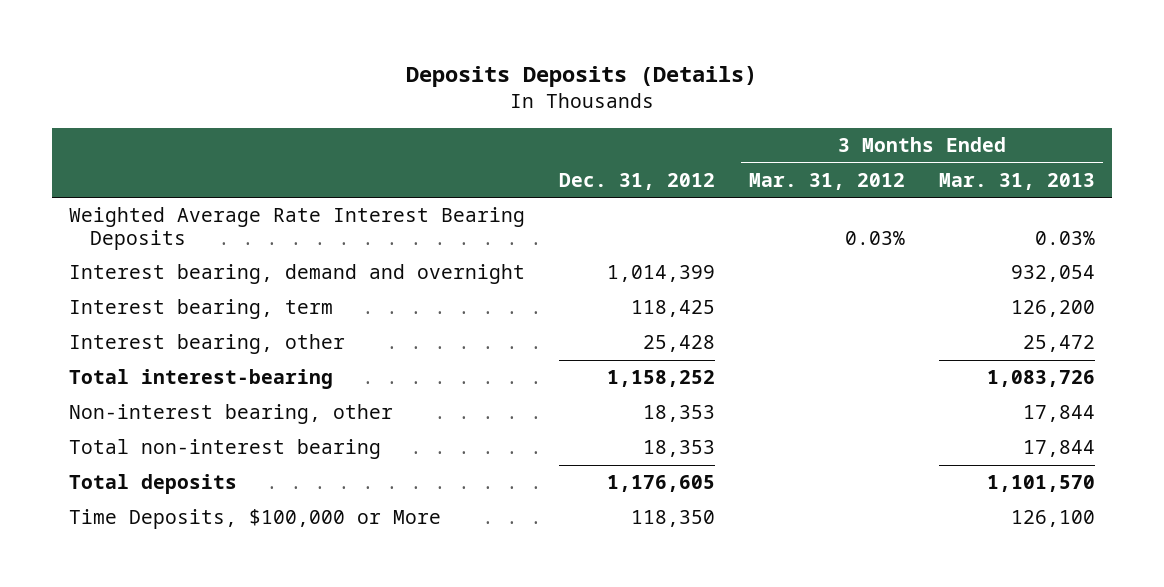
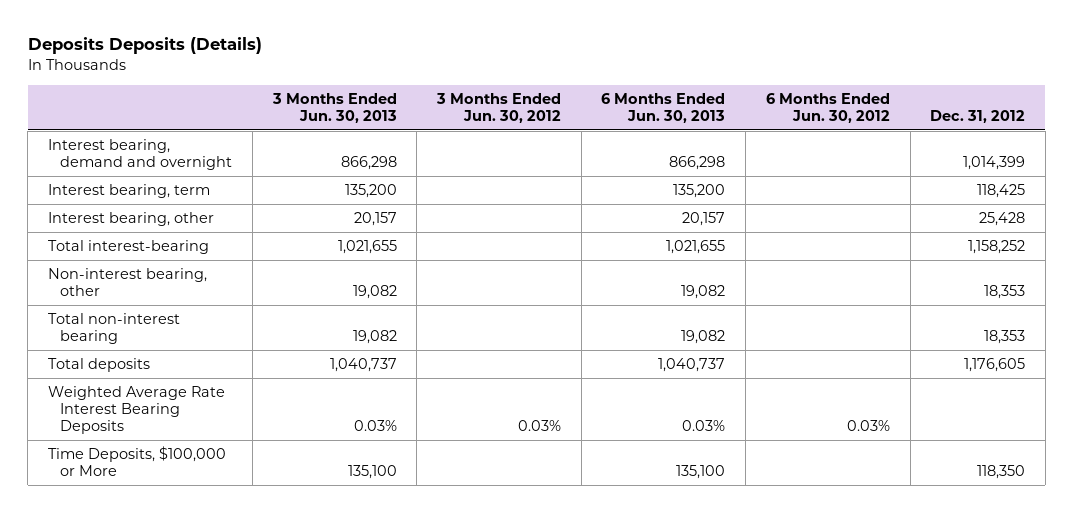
- | Dec. 31, 2012 | 3 Months Ended Mar. 31, 2012 | 3 Months Ended Mar. 31, 2013
+ | 3 Months Ended Jun. 30, 2013 | 3 Months Ended Jun. 30, 2012 | 6 Months Ended Jun. 30, 2013 | 6 Months Ended Jun. 30, 2012 | Dec. 31, 2012
moved down: Weighted Average Rate Interest Bearing Deposits | 0.03% | 0.03% | 0.03% | 0.03% |

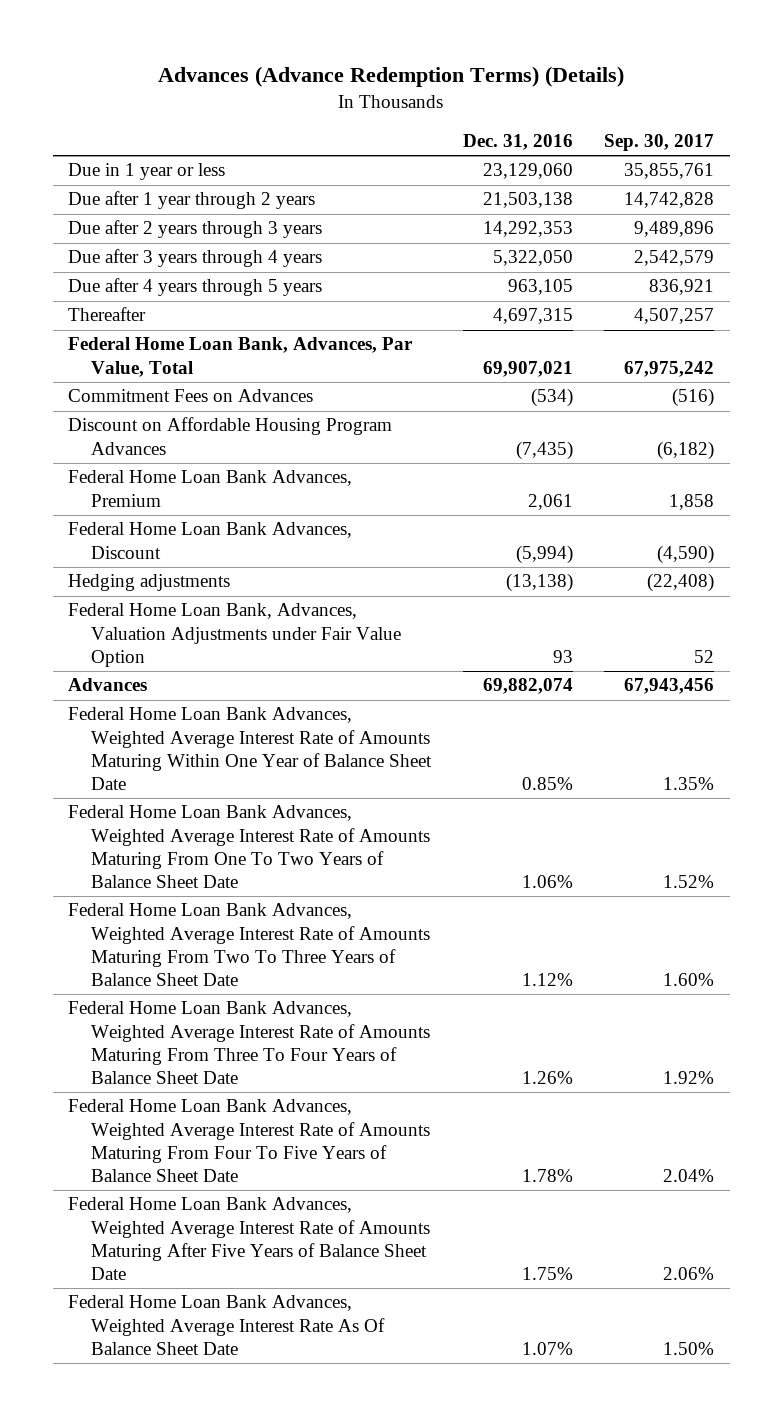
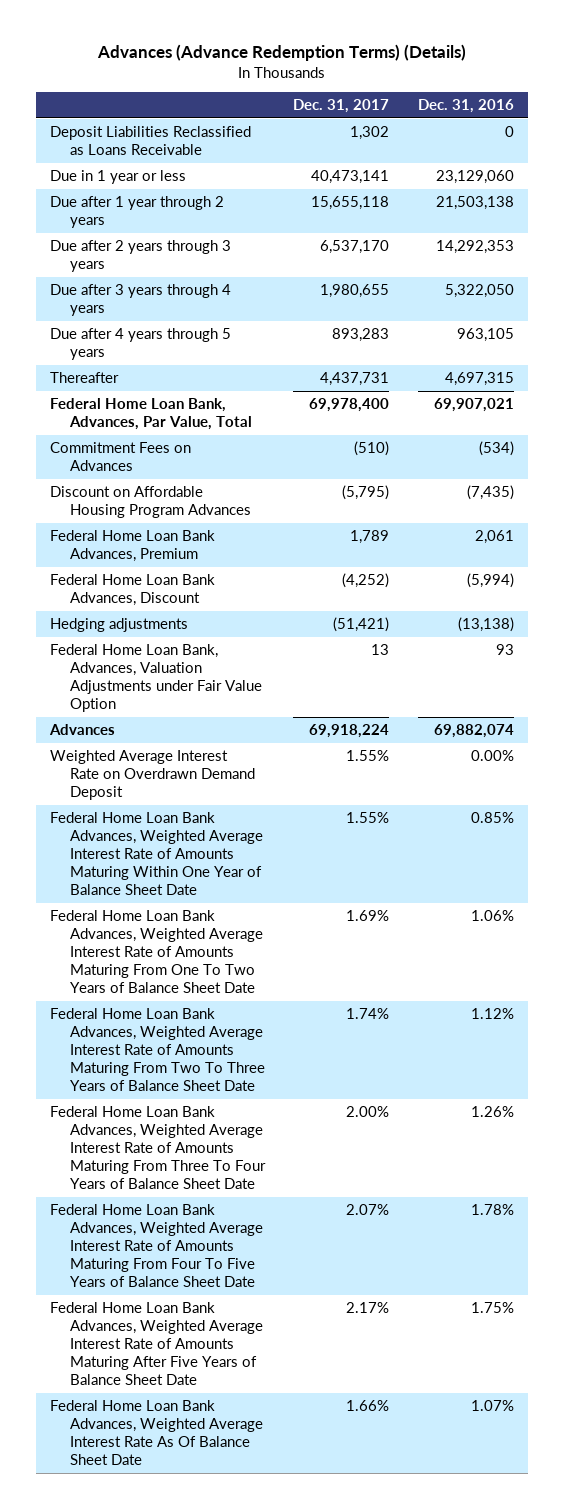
- | Dec. 31, 2016 | Sep. 30, 2017
+ | Dec. 31, 2017 | Dec. 31, 2016
+ Deposit Liabilities Reclassified as Loans Receivable | 1,302 | 0
+ Weighted Average Interest Rate on Overdrawn Demand Deposit | 1.55% | 0.00%

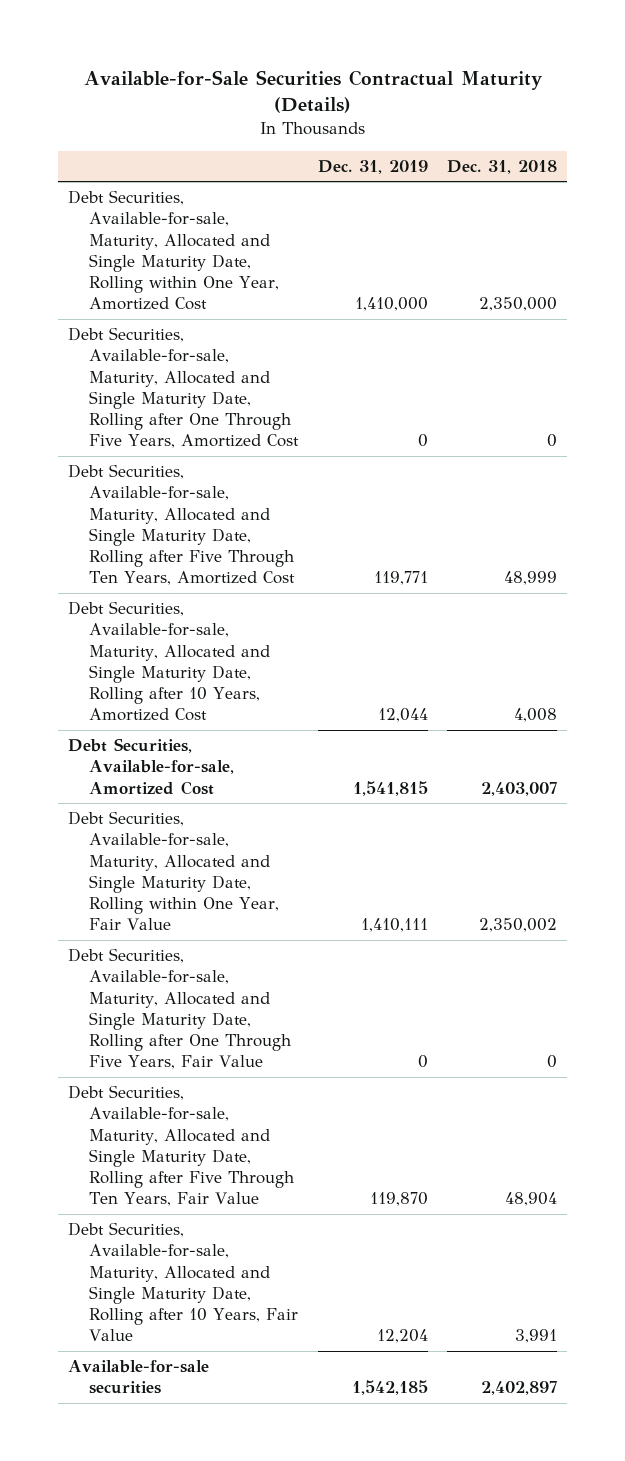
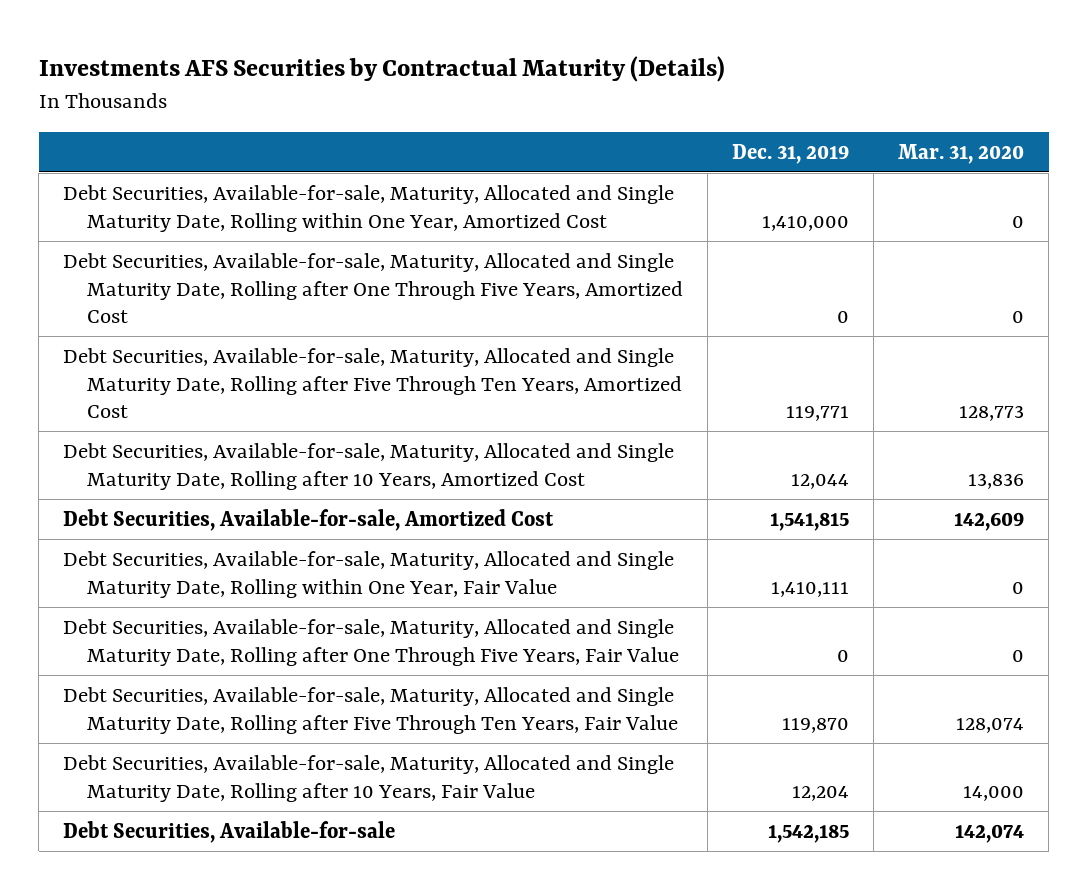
- Available-for-Sale Securities Contractual Maturity (Details)
+ Investments AFS Securities by Contractual Maturity (Details)
- | Dec. 31, 2019 | Dec. 31, 2018
+ | Dec. 31, 2019 | Mar. 31, 2020
- Available-for-sale securities | 1,542,185 | 2,402,897
+ Debt Securities, Available-for-sale | 1,542,185 | 142,074

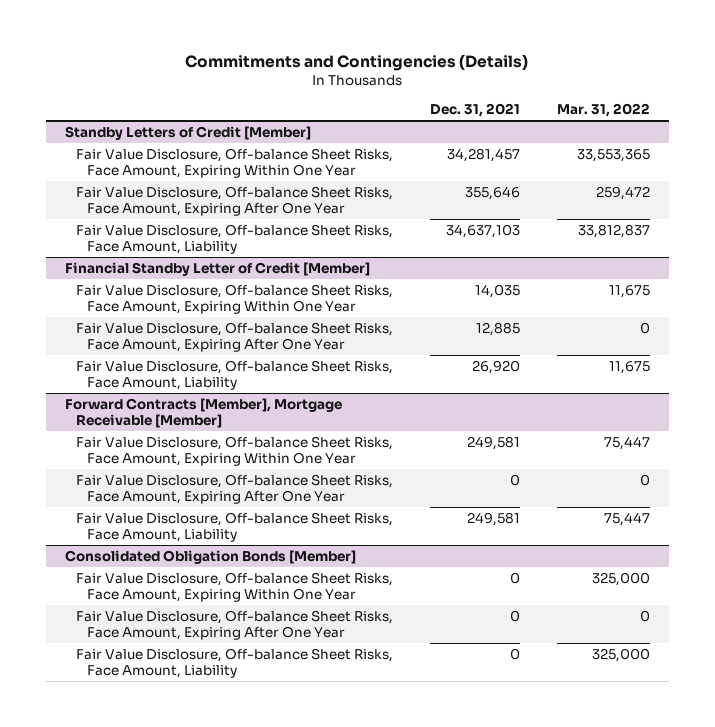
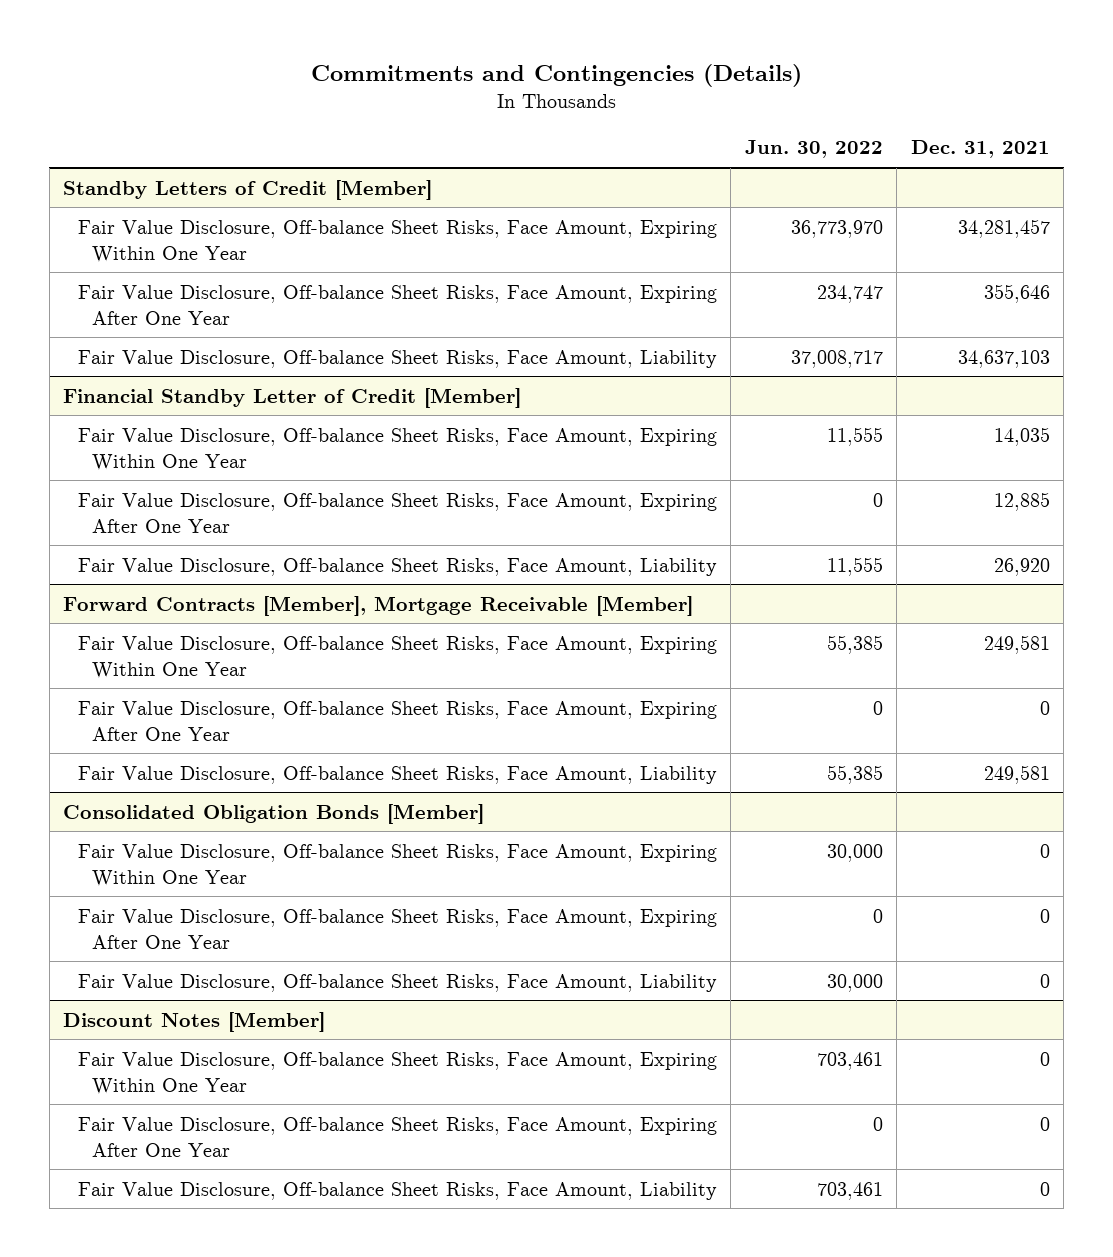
- | Dec. 31, 2021 | Mar. 31, 2022
+ | Jun. 30, 2022 | Dec. 31, 2021
+ Discount Notes [Member]
+ Fair Value Disclosure, Off-balance Sheet Risks, Face Amount, Expiring Within One Year | 703,461 | 0
+ Fair Value Disclosure, Off-balance Sheet Risks, Face Amount, Expiring After One Year | 0 | 0
+ Fair Value Disclosure, Off-balance Sheet Risks, Face Amount, Liability | 703,461 | 0

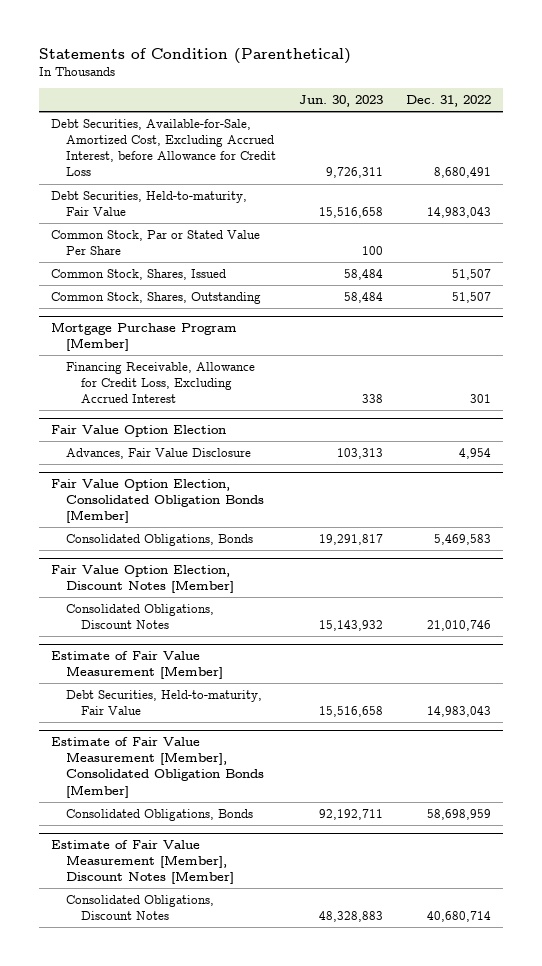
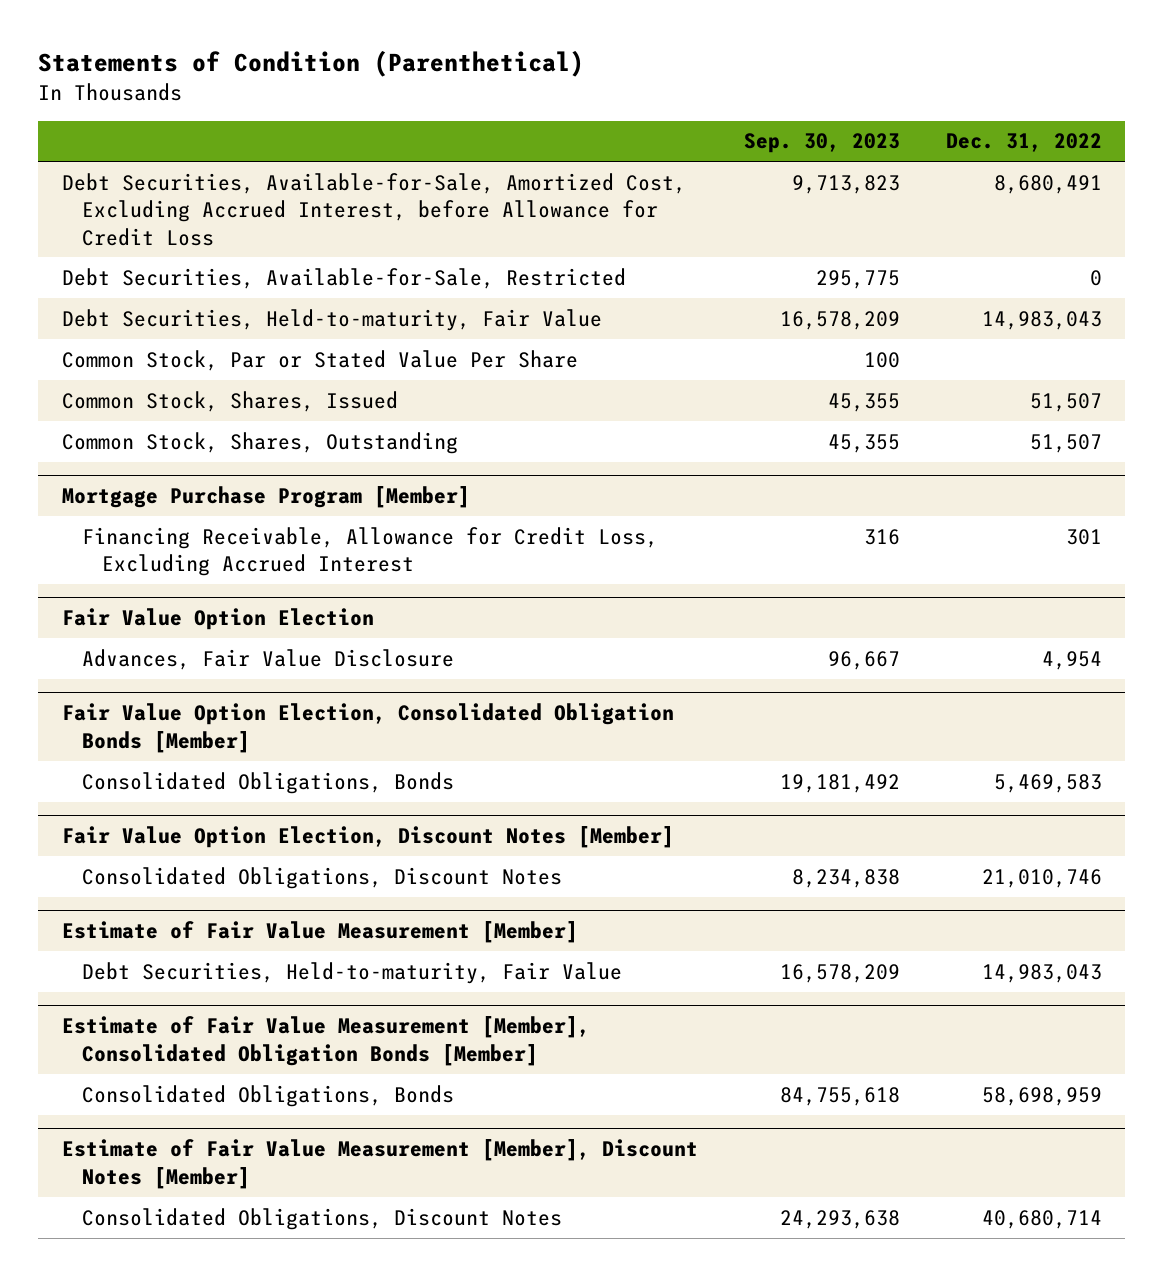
- | Jun. 30, 2023 | Dec. 31, 2022
+ | Sep. 30, 2023 | Dec. 31, 2022
+ Debt Securities, Available-for-Sale, Restricted | 295,775 | 0

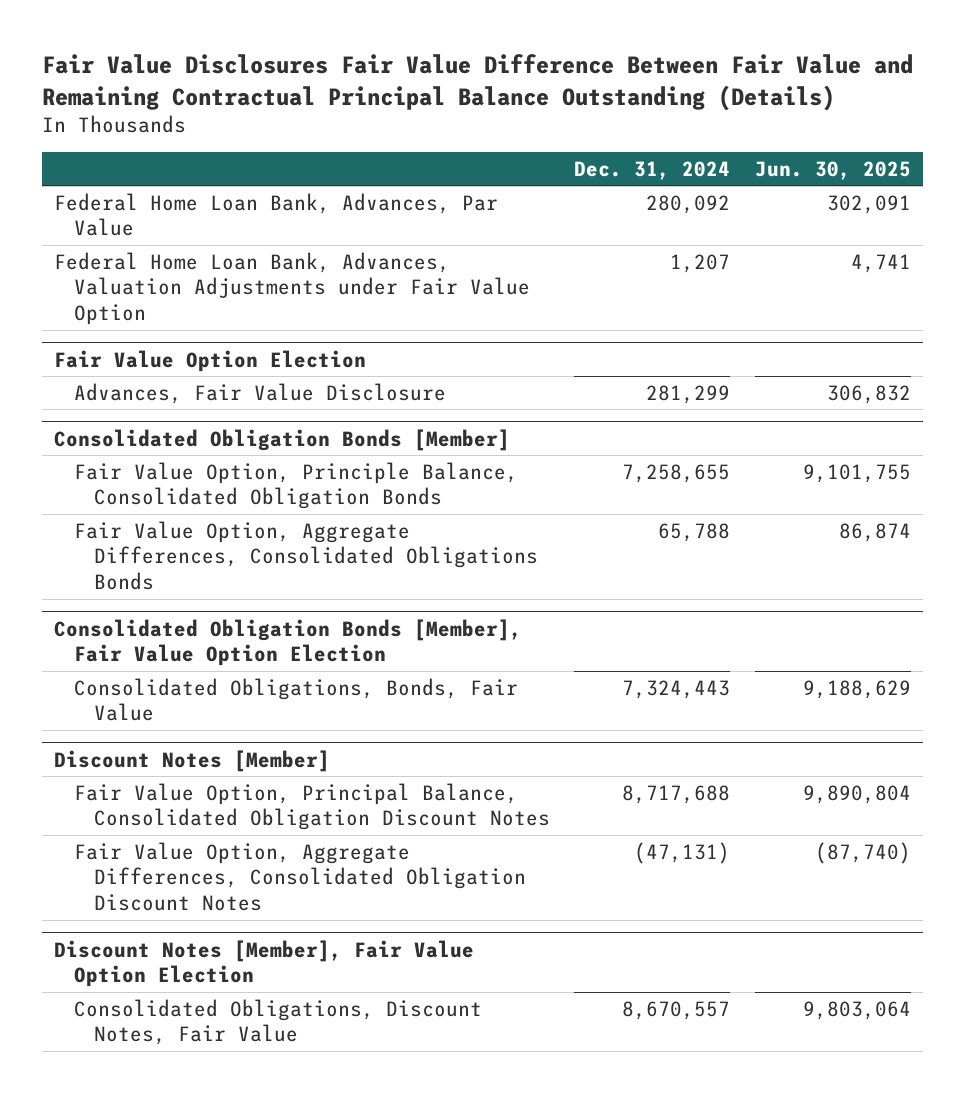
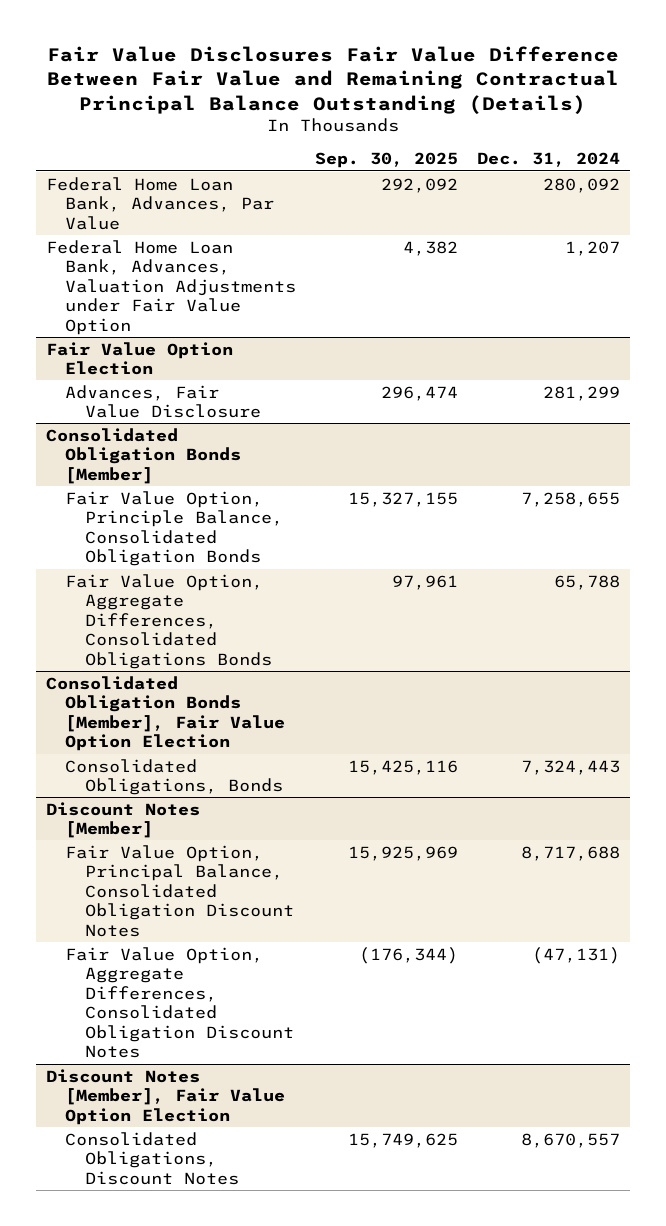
- | Dec. 31, 2024 | Jun. 30, 2025
+ | Sep. 30, 2025 | Dec. 31, 2024
@ Consolidated Obligation Bonds [Member], Fair Value Option Election
- Consolidated Obligations, Bonds, Fair Value | 7,324,443 | 9,188,629
+ Consolidated Obligations, Bonds | 15,425,116 | 7,324,443
@ Discount Notes [Member], Fair Value Option Election
- Consolidated Obligations, Discount Notes, Fair Value | 8,670,557 | 9,803,064
+ Consolidated Obligations, Discount Notes | 15,749,625 | 8,670,557

